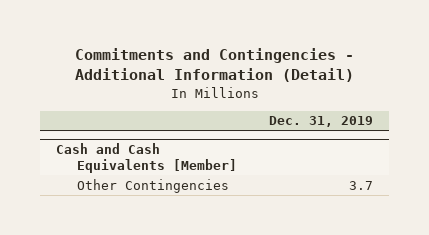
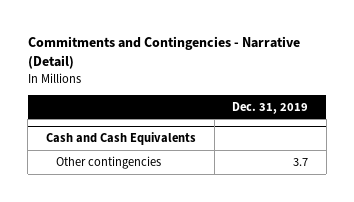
- Commitments and Contingencies - Additional Information (Detail)
+ Commitments and Contingencies - Narrative (Detail)
- Cash and Cash Equivalents [Member]
- Other Contingencies | 3.7
+ Cash and Cash Equivalents
+ Other contingencies | 3.7

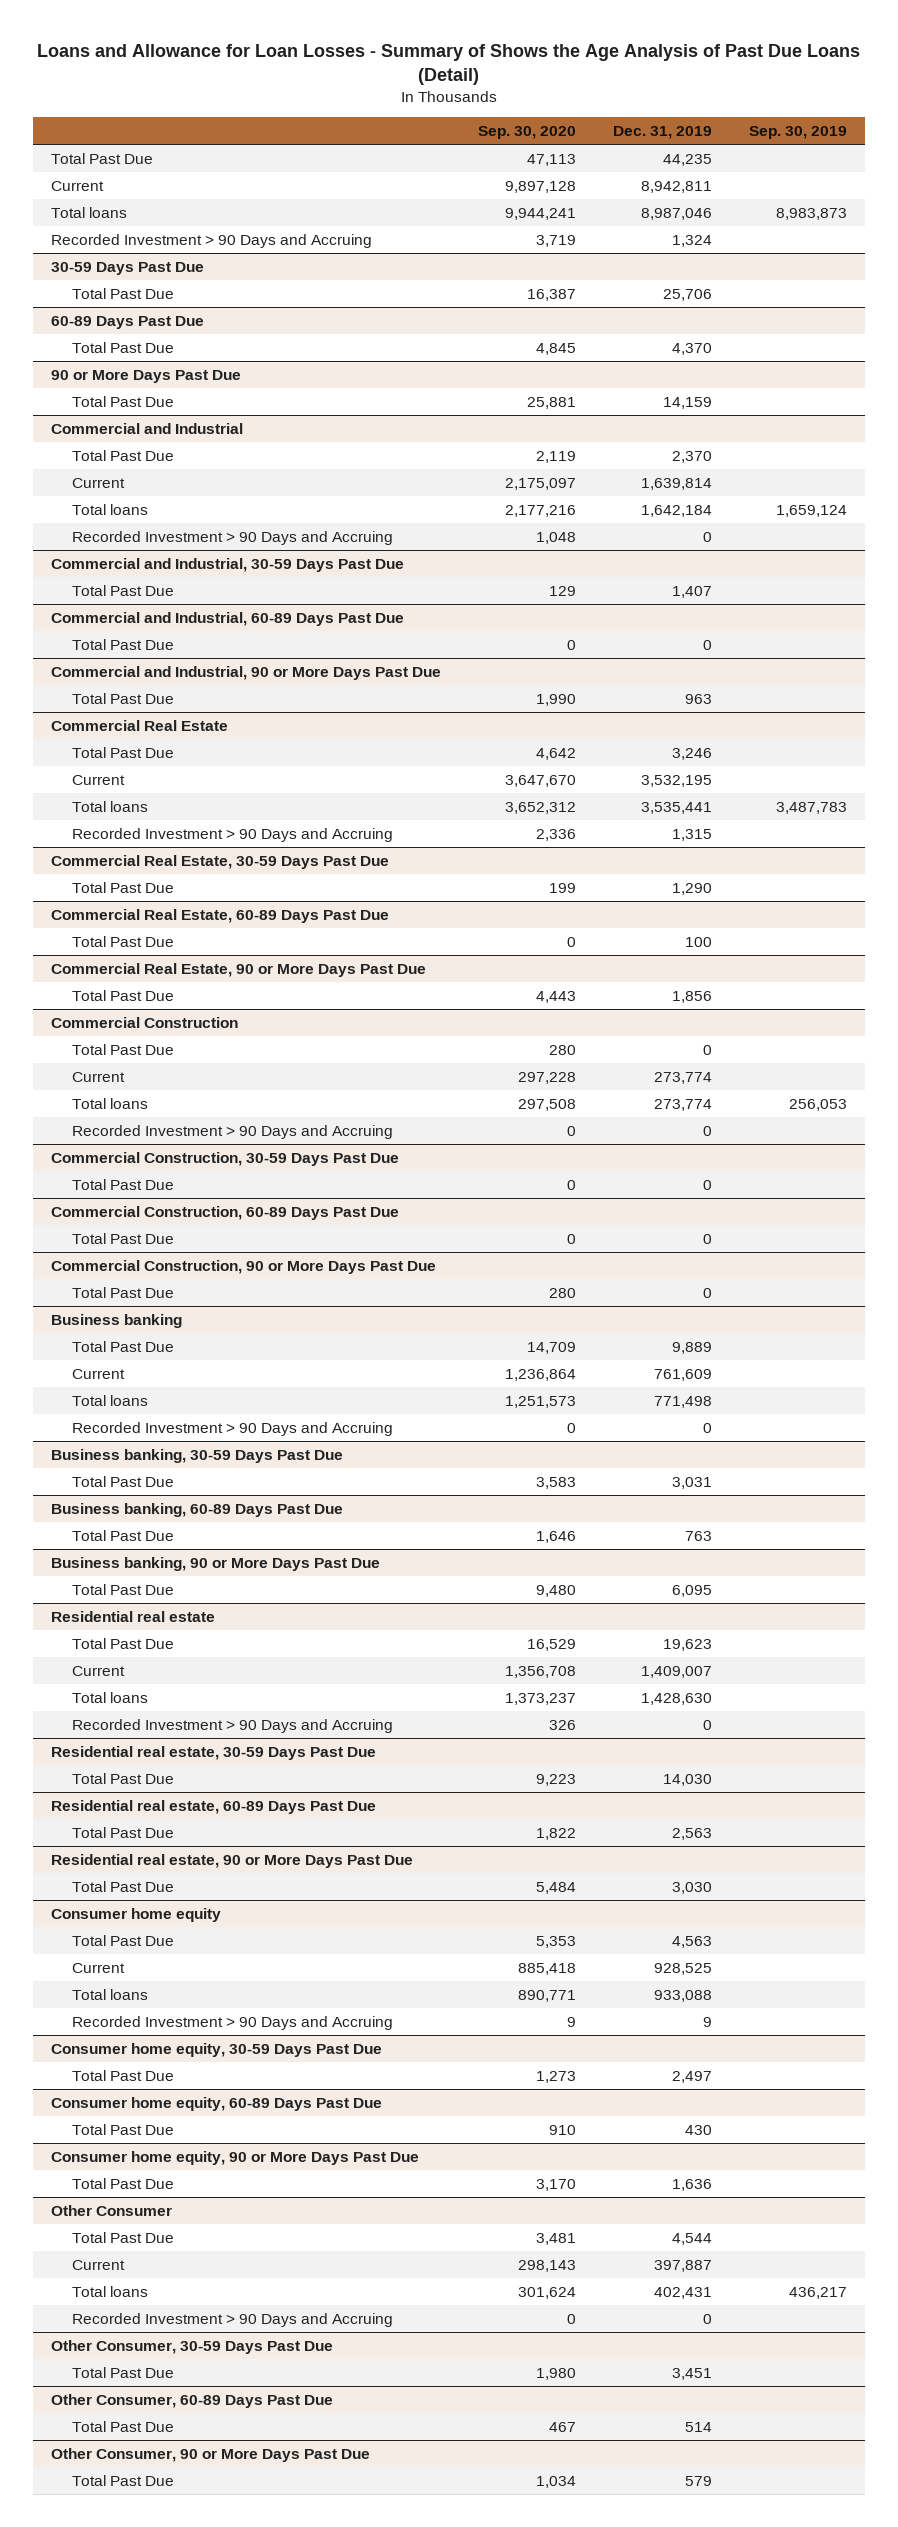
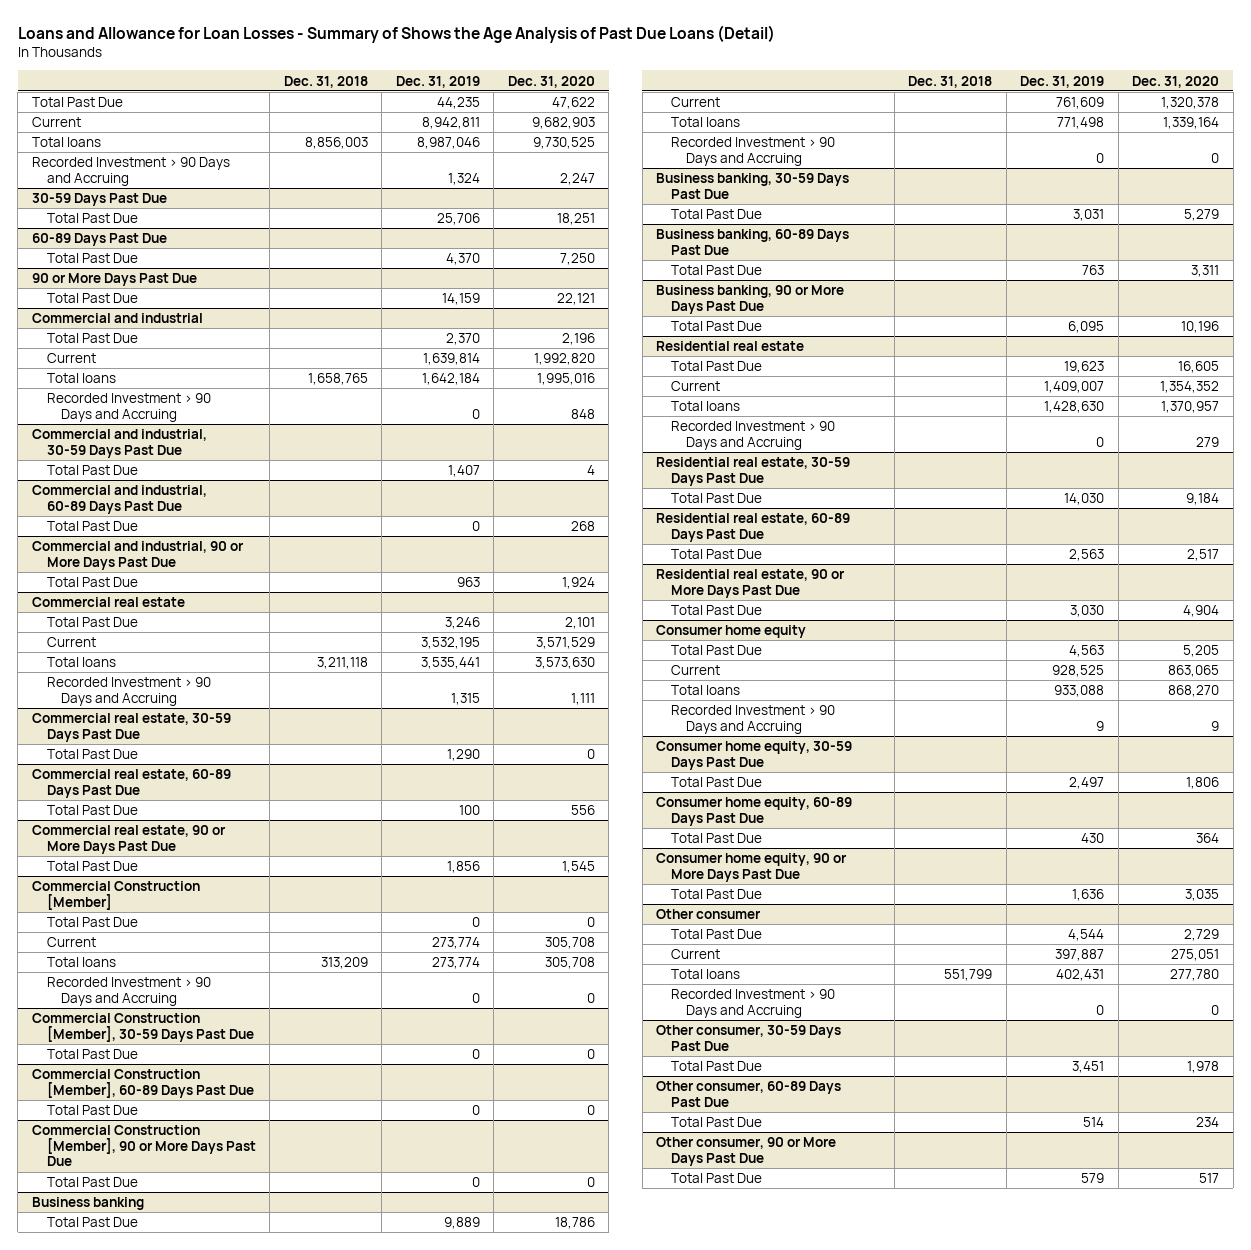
- | Sep. 30, 2020 | Dec. 31, 2019 | Sep. 30, 2019
+ | Dec. 31, 2018 | Dec. 31, 2019 | Dec. 31, 2020
- Commercial and Industrial
+ Commercial and industrial
- Commercial and Industrial, 30-59 Days Past Due
+ Commercial and industrial, 30-59 Days Past Due
- Commercial and Industrial, 60-89 Days Past Due
+ Commercial and industrial, 60-89 Days Past Due
- Commercial and Industrial, 90 or More Days Past Due
+ Commercial and industrial, 90 or More Days Past Due
- Commercial Real Estate
+ Commercial real estate
- Commercial Real Estate, 30-59 Days Past Due
+ Commercial real estate, 30-59 Days Past Due
- Commercial Real Estate, 60-89 Days Past Due
+ Commercial real estate, 60-89 Days Past Due
- Commercial Real Estate, 90 or More Days Past Due
+ Commercial real estate, 90 or More Days Past Due
- Commercial Construction
+ Commercial Construction [Member]
- Commercial Construction, 30-59 Days Past Due
+ Commercial Construction [Member], 30-59 Days Past Due
- Commercial Construction, 60-89 Days Past Due
+ Commercial Construction [Member], 60-89 Days Past Due
- Commercial Construction, 90 or More Days Past Due
+ Commercial Construction [Member], 90 or More Days Past Due
- Other Consumer
+ Other consumer
- Other Consumer, 30-59 Days Past Due
+ Other consumer, 30-59 Days Past Due
- Other Consumer, 60-89 Days Past Due
+ Other consumer, 60-89 Days Past Due
- Other Consumer, 90 or More Days Past Due
+ Other consumer, 90 or More Days Past Due

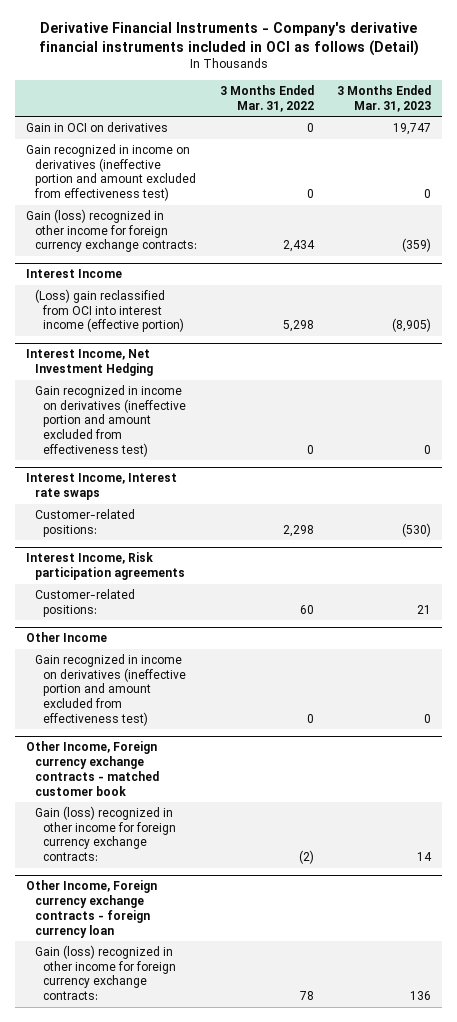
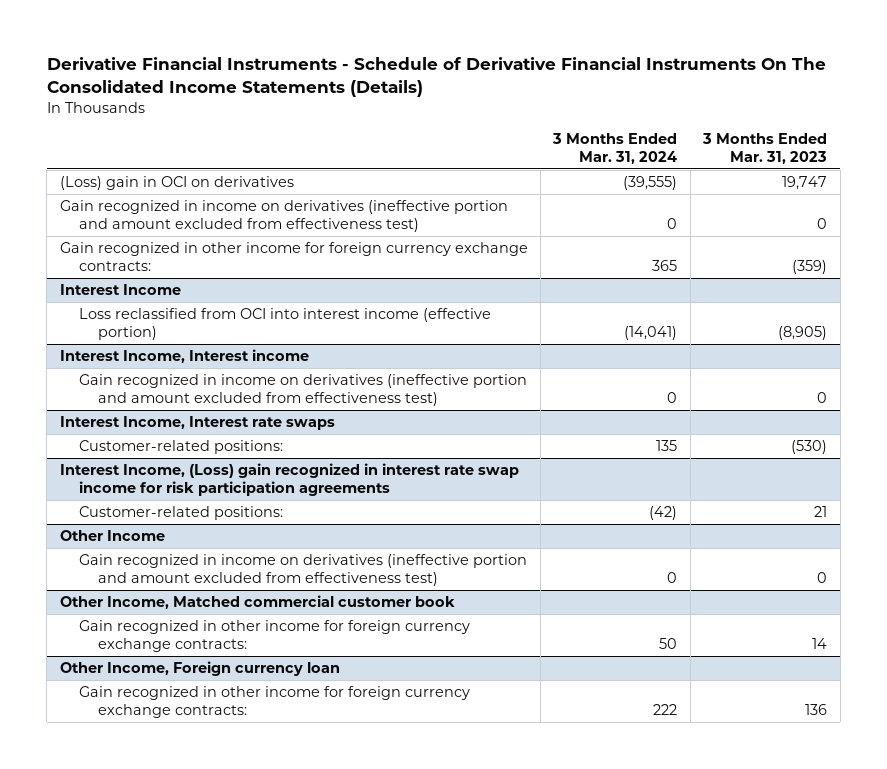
- Derivative Financial Instruments - Company's derivative financial instruments included in OCI as follows (Detail)
+ Derivative Financial Instruments - Schedule of Derivative Financial Instruments On The Consolidated Income Statements (Details)
- | 3 Months Ended Mar. 31, 2022 | 3 Months Ended Mar. 31, 2023
+ | 3 Months Ended Mar. 31, 2024 | 3 Months Ended Mar. 31, 2023
- Gain in OCI on derivatives | 0 | 19,747
+ (Loss) gain in OCI on derivatives | (39,555) | 19,747
- Gain (loss) recognized in other income for foreign currency exchange contracts: | 2,434 | (359)
+ Gain recognized in other income for foreign currency exchange contracts: | 365 | (359)
@ Interest Income
- (Loss) gain reclassified from OCI into interest income (effective portion) | 5,298 | (8,905)
- Interest Income, Net Investment Hedging
@ Interest Income
+ Loss reclassified from OCI into interest income (effective portion) | (14,041) | (8,905)
+ Interest Income, Interest income
- Interest Income, Risk participation agreements
+ Interest Income, (Loss) gain recognized in interest rate swap income for risk participation agreements
- Other Income, Foreign currency exchange contracts - matched customer book
- Gain (loss) recognized in other income for foreign currency exchange contracts: | (2) | 14
- Other Income, Foreign currency exchange contracts - foreign currency loan
- Gain (loss) recognized in other income for foreign currency exchange contracts: | 78 | 136
+ Other Income, Matched commercial customer book
+ Gain recognized in other income for foreign currency exchange contracts: | 50 | 14
+ Other Income, Foreign currency loan
+ Gain recognized in other income for foreign currency exchange contracts: | 222 | 136

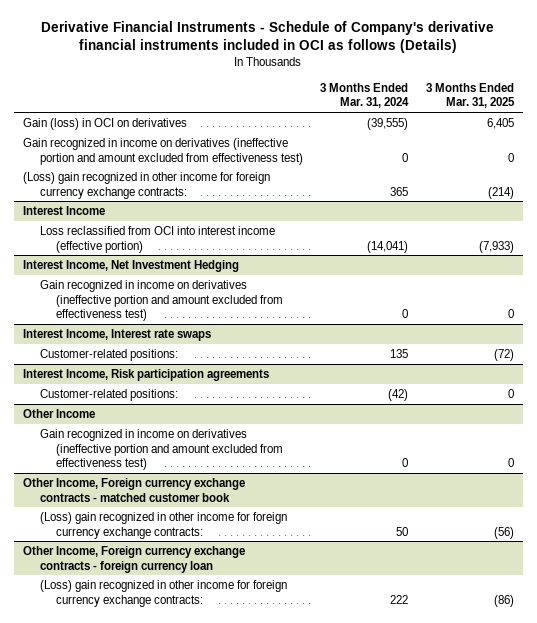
- Derivative Financial Instruments - Schedule of Derivative Financial Instruments On The Consolidated Income Statements (Details)
+ Derivative Financial Instruments - Schedule of Company's derivative financial instruments included in OCI as follows (Details)
- | 3 Months Ended Mar. 31, 2024 | 3 Months Ended Mar. 31, 2023
+ | 3 Months Ended Mar. 31, 2024 | 3 Months Ended Mar. 31, 2025
- (Loss) gain in OCI on derivatives | (39,555) | 19,747
+ Gain (loss) in OCI on derivatives | (39,555) | 6,405
- Gain recognized in other income for foreign currency exchange contracts: | 365 | (359)
+ (Loss) gain recognized in other income for foreign currency exchange contracts: | 365 | (214)
- Interest Income, Interest income
+ Interest Income, Net Investment Hedging
- Interest Income, (Loss) gain recognized in interest rate swap income for risk participation agreements
+ Interest Income, Risk participation agreements
- Other Income, Matched commercial customer book
- Gain recognized in other income for foreign currency exchange contracts: | 50 | 14
- Other Income, Foreign currency loan
- Gain recognized in other income for foreign currency exchange contracts: | 222 | 136
+ Other Income, Foreign currency exchange contracts - matched customer book
+ (Loss) gain recognized in other income for foreign currency exchange contracts: | 50 | (56)
+ Other Income, Foreign currency exchange contracts - foreign currency loan
+ (Loss) gain recognized in other income for foreign currency exchange contracts: | 222 | (86)

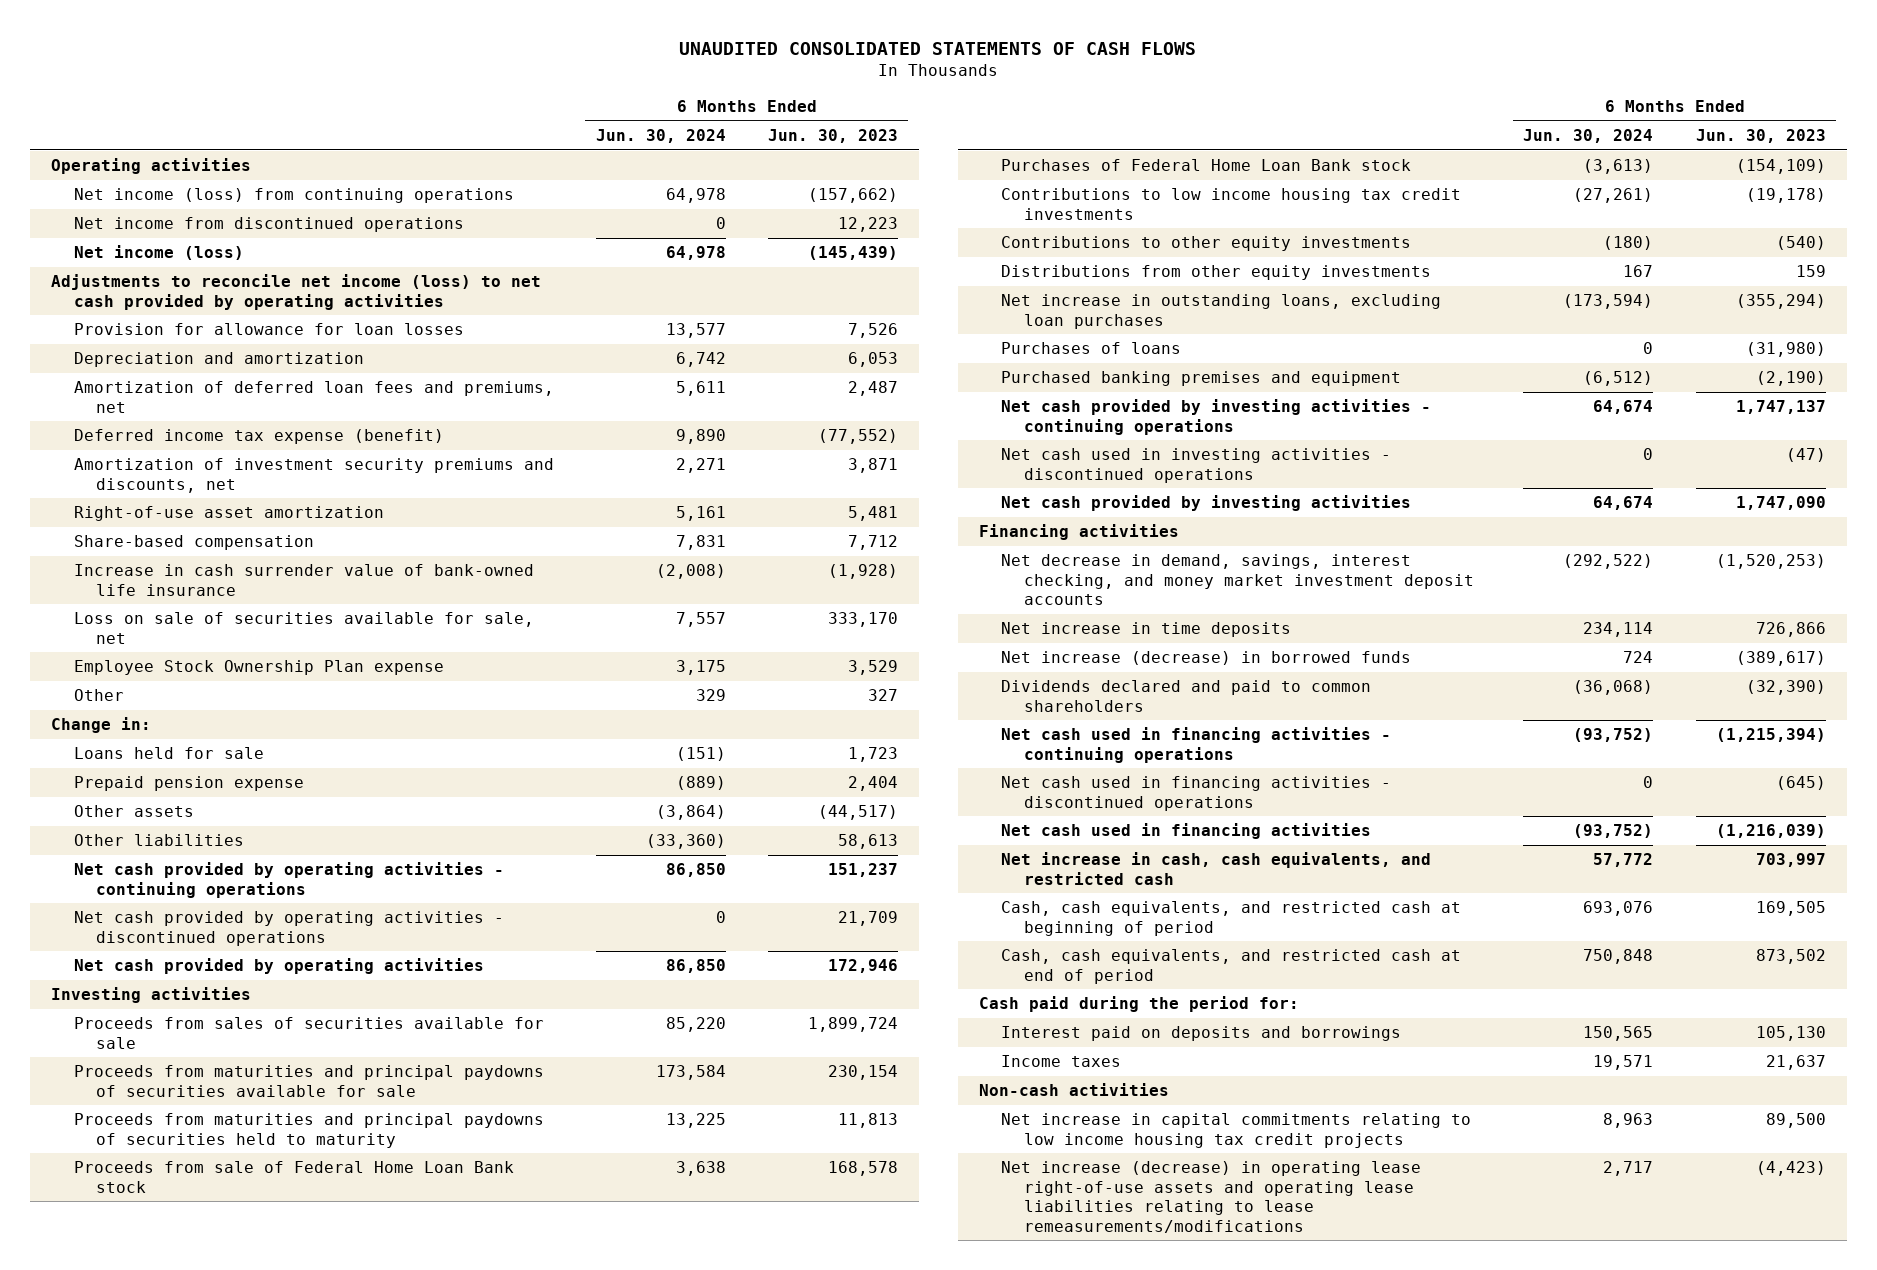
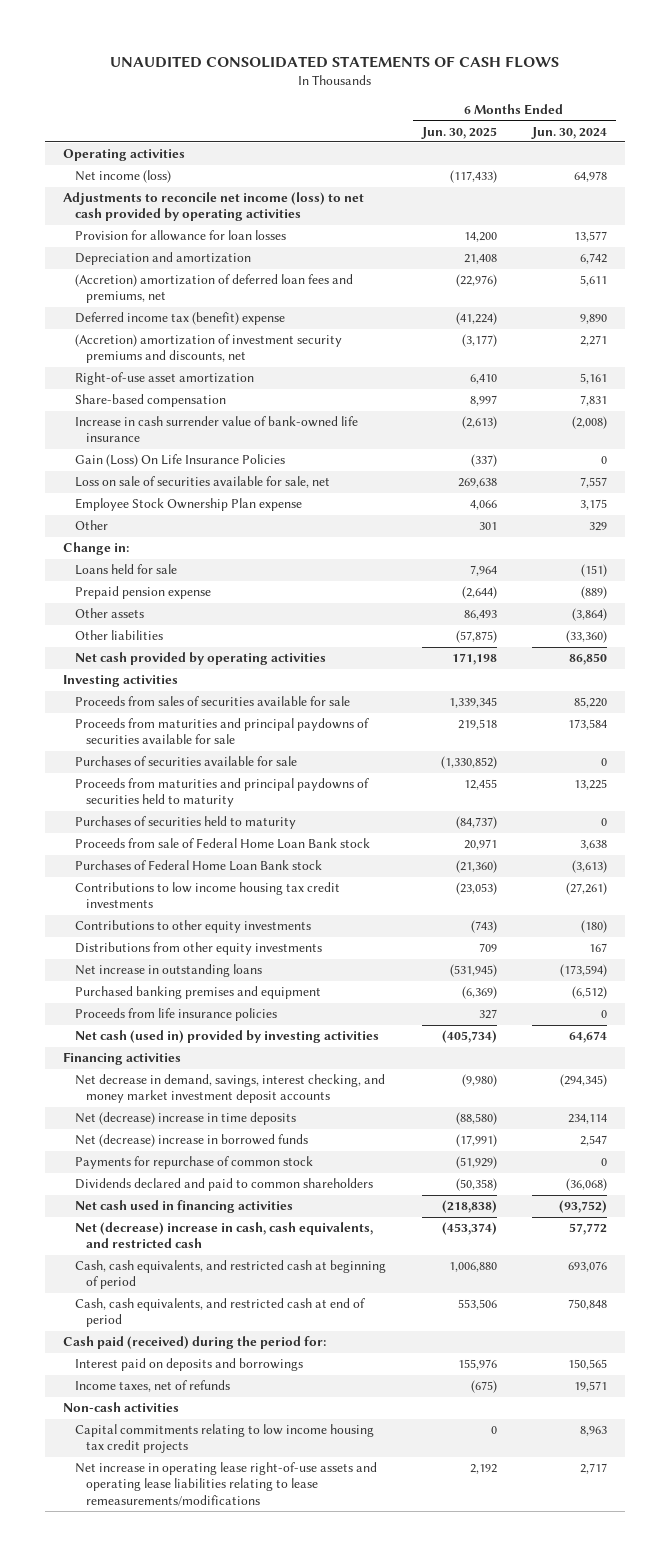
- | 6 Months Ended Jun. 30, 2024 | 6 Months Ended Jun. 30, 2023
+ | 6 Months Ended Jun. 30, 2025 | 6 Months Ended Jun. 30, 2024
- Net income (loss) from continuing operations | 64,978 | (157,662)
- Net income from discontinued operations | 0 | 12,223
- Amortization of deferred loan fees and premiums, net | 5,611 | 2,487
- Deferred income tax expense (benefit) | 9,890 | (77,552)
- Amortization of investment security premiums and discounts, net | 2,271 | 3,871
+ (Accretion) amortization of deferred loan fees and premiums, net | (22,976) | 5,611
+ Deferred income tax (benefit) expense | (41,224) | 9,890
+ (Accretion) amortization of investment security premiums and discounts, net | (3,177) | 2,271
+ Gain (Loss) On Life Insurance Policies | (337) | 0
- Net cash provided by operating activities - continuing operations | 86,850 | 151,237
- Net cash provided by operating activities - discontinued operations | 0 | 21,709
+ Purchases of securities available for sale | (1,330,852) | 0
+ Purchases of securities held to maturity | (84,737) | 0
- Net increase in outstanding loans, excluding loan purchases | (173,594) | (355,294)
- Purchases of loans | 0 | (31,980)
+ Net increase in outstanding loans | (531,945) | (173,594)
- Net cash provided by investing activities - continuing operations | 64,674 | 1,747,137
- Net cash used in investing activities - discontinued operations | 0 | (47)
- Net cash provided by investing activities | 64,674 | 1,747,090
+ Proceeds from life insurance policies | 327 | 0
+ Net cash (used in) provided by investing activities | (405,734) | 64,674
- Net decrease in demand, savings, interest checking, and money market investment deposit accounts | (292,522) | (1,520,253)
- Net increase in time deposits | 234,114 | 726,866
- Net increase (decrease) in borrowed funds | 724 | (389,617)
+ Net decrease in demand, savings, interest checking, and money market investment deposit accounts | (9,980) | (294,345)
+ Net (decrease) increase in time deposits | (88,580) | 234,114
+ Net (decrease) increase in borrowed funds | (17,991) | 2,547
+ Payments for repurchase of common stock | (51,929) | 0
- Net cash used in financing activities - continuing operations | (93,752) | (1,215,394)
- Net cash used in financing activities - discontinued operations | 0 | (645)
- Net increase in cash, cash equivalents, and restricted cash | 57,772 | 703,997
+ Net (decrease) increase in cash, cash equivalents, and restricted cash | (453,374) | 57,772
- Cash paid during the period for:
+ Cash paid (received) during the period for:
- Income taxes | 19,571 | 21,637
+ Income taxes, net of refunds | (675) | 19,571
- Net increase in capital commitments relating to low income housing tax credit projects | 8,963 | 89,500
- Net increase (decrease) in operating lease right-of-use assets and operating lease liabilities relating to lease remeasurements/modifications | 2,717 | (4,423)
+ Capital commitments relating to low income housing tax credit projects | 0 | 8,963
+ Net increase in operating lease right-of-use assets and operating lease liabilities relating to lease remeasurements/modifications | 2,192 | 2,717

